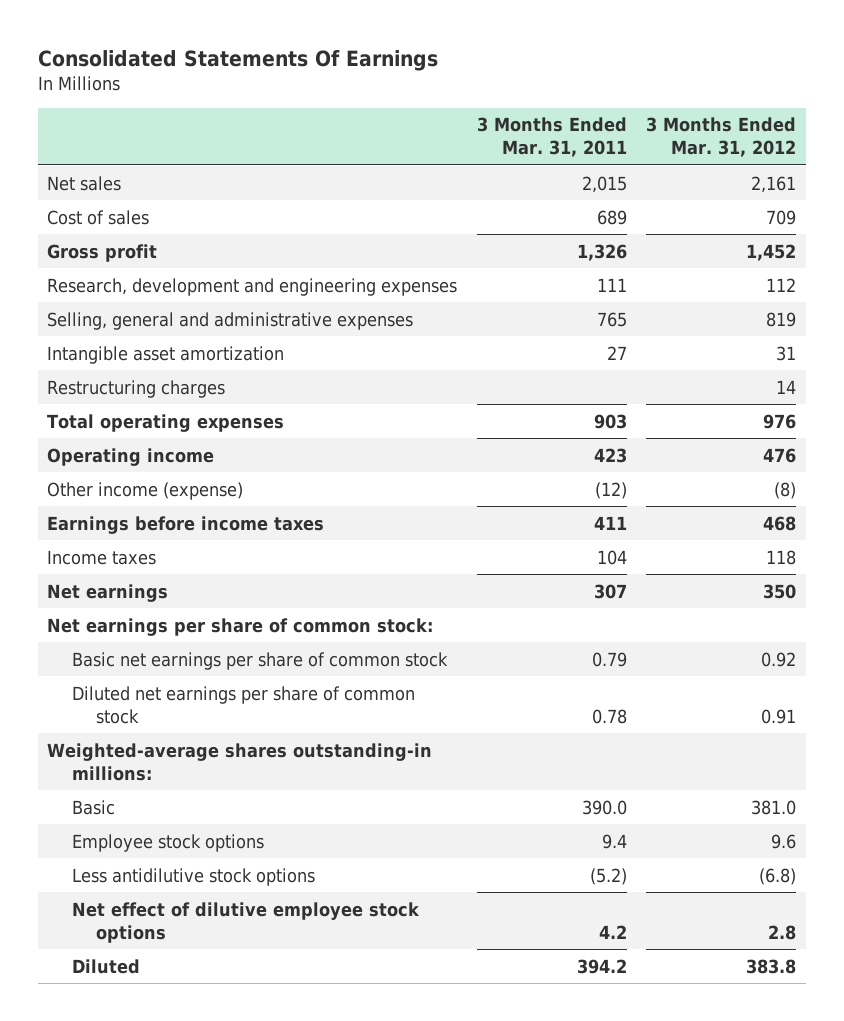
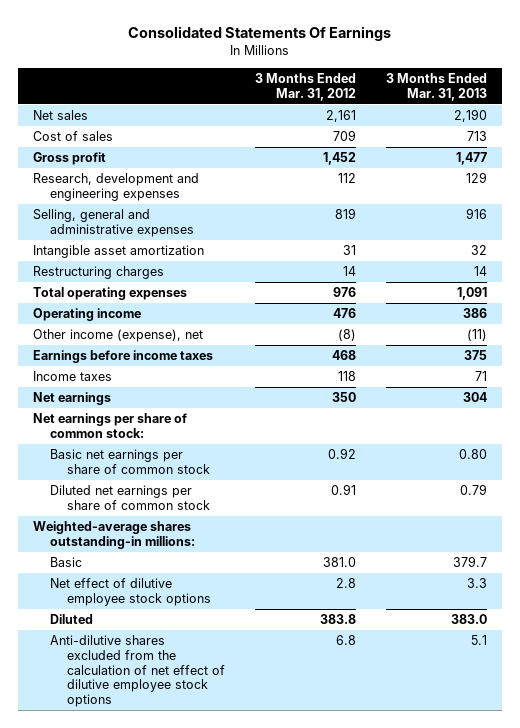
- | 3 Months Ended Mar. 31, 2011 | 3 Months Ended Mar. 31, 2012
+ | 3 Months Ended Mar. 31, 2012 | 3 Months Ended Mar. 31, 2013
- Other income (expense) | (12) | (8)
+ Other income (expense), net | (8) | (11)
- Employee stock options | 9.4 | 9.6
- Less antidilutive stock options | (5.2) | (6.8)
+ Anti-dilutive shares excluded from the calculation of net effect of dilutive employee stock options | 6.8 | 5.1

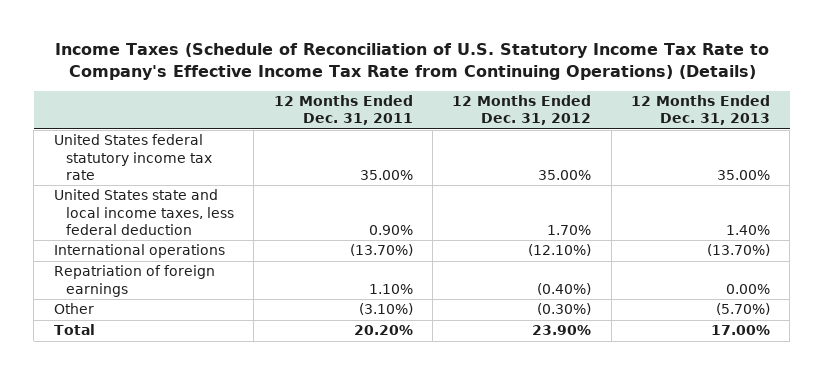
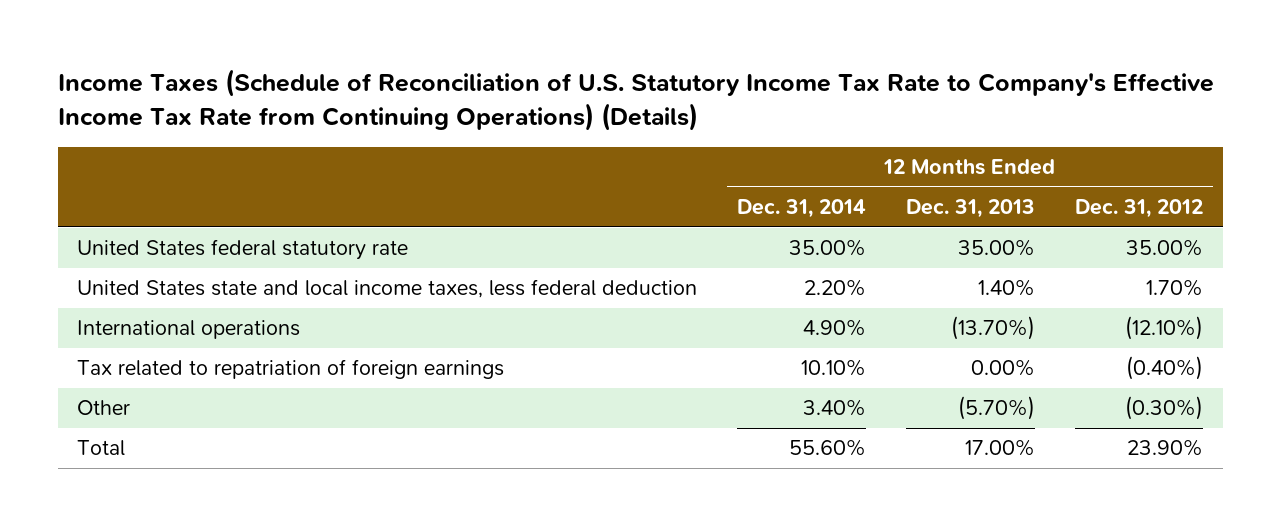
- | 12 Months Ended Dec. 31, 2011 | 12 Months Ended Dec. 31, 2012 | 12 Months Ended Dec. 31, 2013
+ | 12 Months Ended Dec. 31, 2014 | 12 Months Ended Dec. 31, 2013 | 12 Months Ended Dec. 31, 2012
- United States federal statutory income tax rate | 35.00% | 35.00% | 35.00%
+ United States federal statutory rate | 35.00% | 35.00% | 35.00%
- Repatriation of foreign earnings | 1.10% | (0.40%) | 0.00%
+ Tax related to repatriation of foreign earnings | 10.10% | 0.00% | (0.40%)

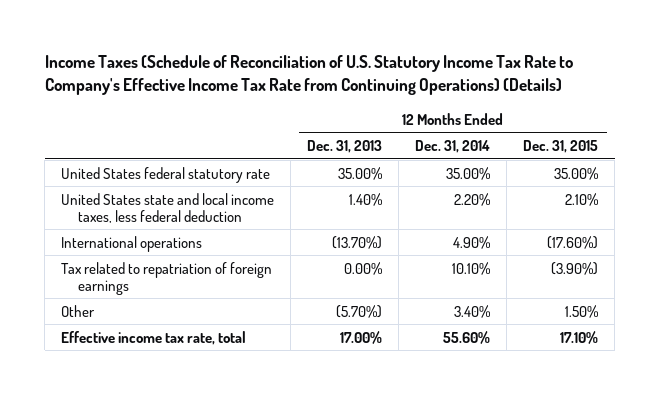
- | 12 Months Ended Dec. 31, 2014 | 12 Months Ended Dec. 31, 2013 | 12 Months Ended Dec. 31, 2012
+ | 12 Months Ended Dec. 31, 2013 | 12 Months Ended Dec. 31, 2014 | 12 Months Ended Dec. 31, 2015
- Total | 55.60% | 17.00% | 23.90%
+ Effective income tax rate, total | 17.00% | 55.60% | 17.10%

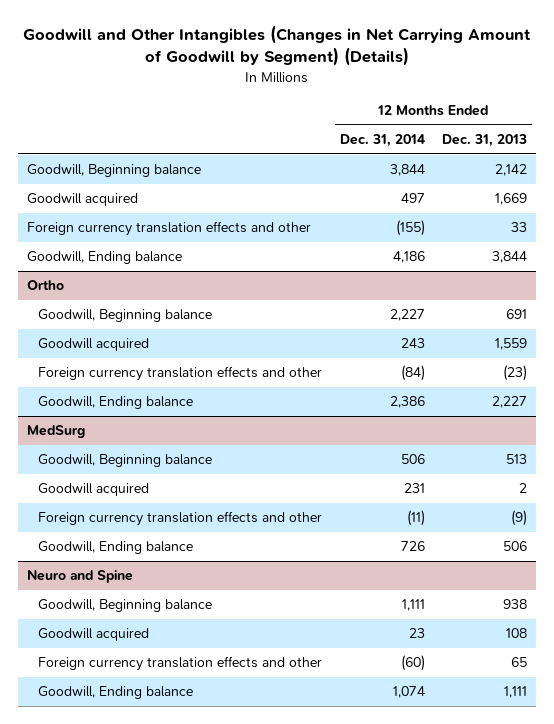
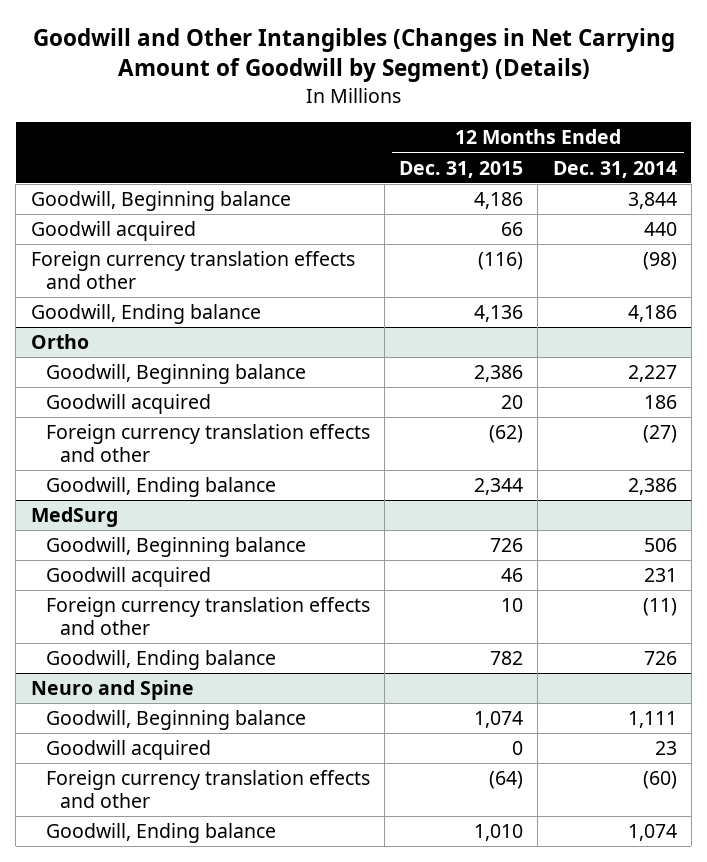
- | 12 Months Ended Dec. 31, 2014 | 12 Months Ended Dec. 31, 2013
+ | 12 Months Ended Dec. 31, 2015 | 12 Months Ended Dec. 31, 2014
- Goodwill acquired | 497 | 1,669
- Foreign currency translation effects and other | (155) | 33
+ Goodwill acquired | 66 | 440
+ Foreign currency translation effects and other | (116) | (98)
@ Ortho
- Goodwill acquired | 243 | 1,559
- Foreign currency translation effects and other | (84) | (23)
+ Goodwill acquired | 20 | 186
+ Foreign currency translation effects and other | (62) | (27)

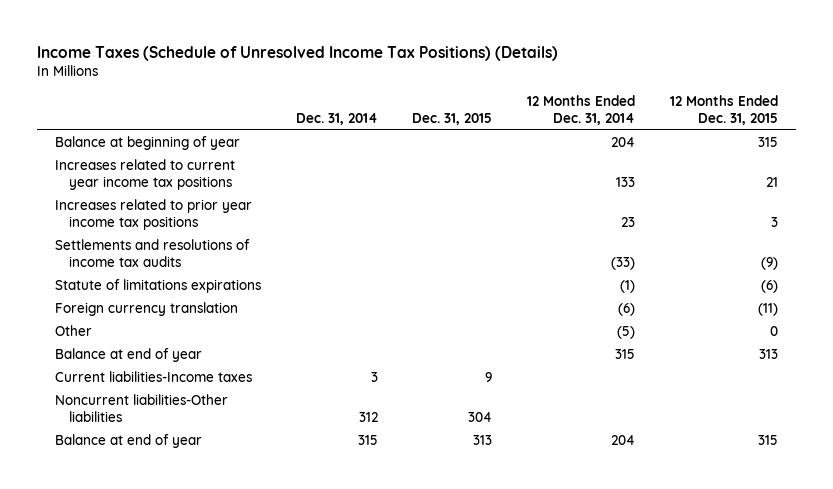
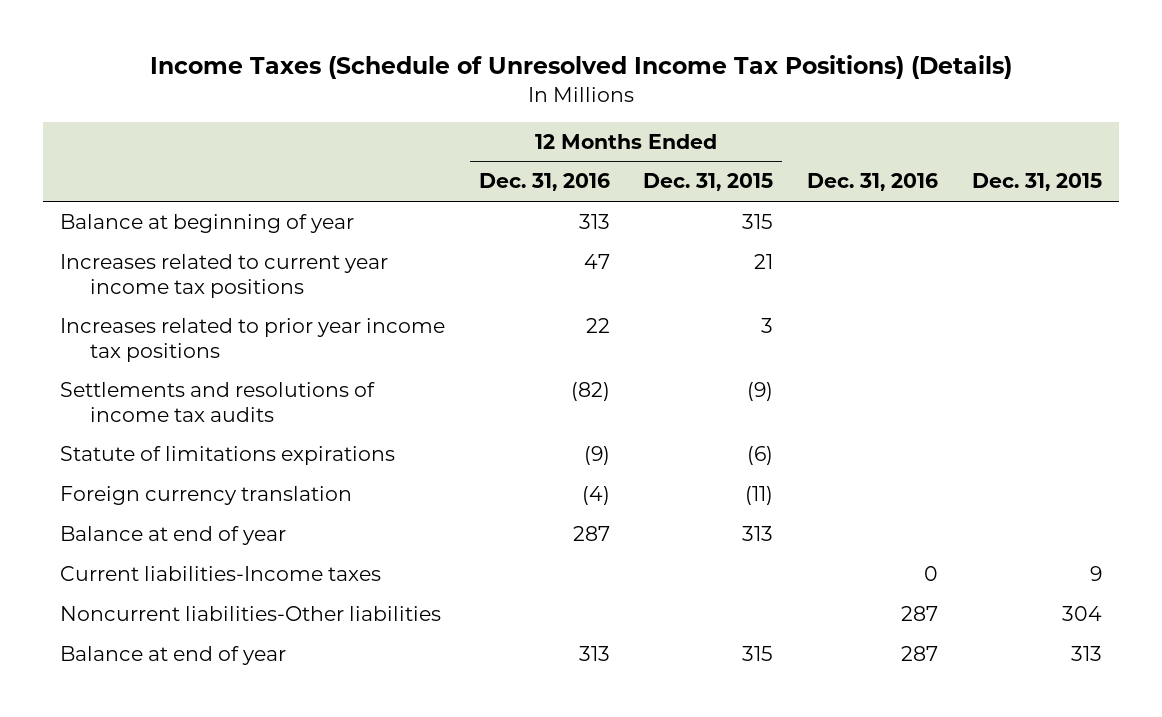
- | Dec. 31, 2014 | Dec. 31, 2015 | 12 Months Ended Dec. 31, 2014 | 12 Months Ended Dec. 31, 2015
+ | 12 Months Ended Dec. 31, 2016 | 12 Months Ended Dec. 31, 2015 | Dec. 31, 2016 | Dec. 31, 2015
- Other | | | (5) | 0

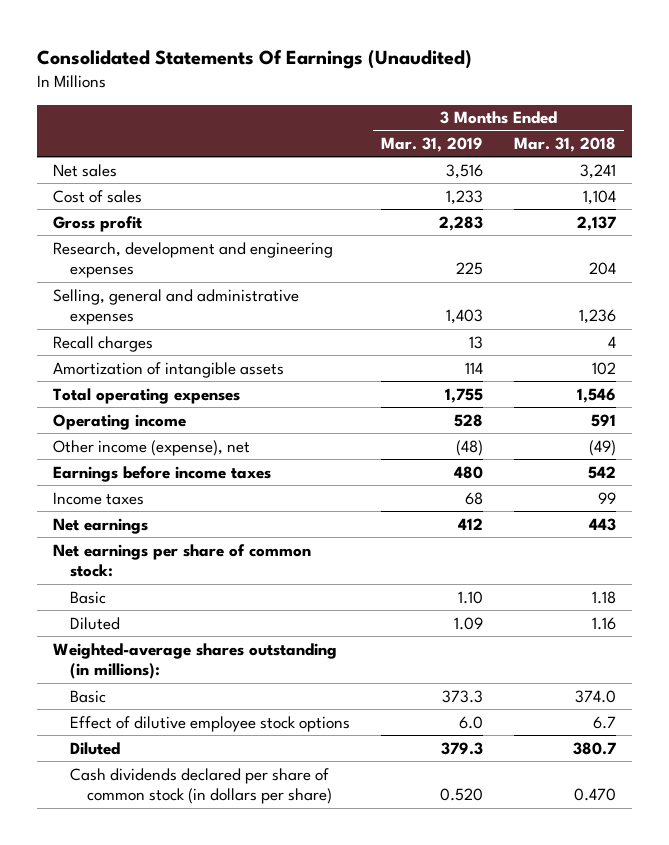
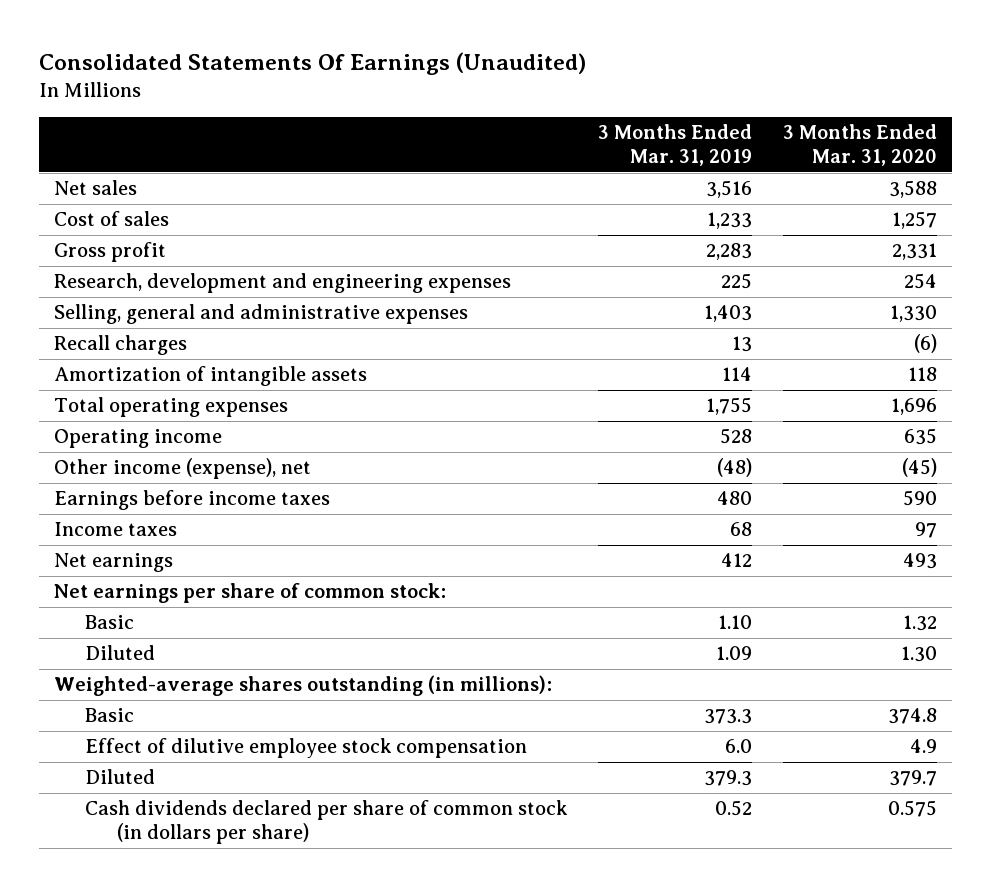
- | 3 Months Ended Mar. 31, 2019 | 3 Months Ended Mar. 31, 2018
+ | 3 Months Ended Mar. 31, 2019 | 3 Months Ended Mar. 31, 2020
- Effect of dilutive employee stock options | 6.0 | 6.7
+ Effect of dilutive employee stock compensation | 6.0 | 4.9
- Cash dividends declared per share of common stock (in dollars per share) | 0.520 | 0.470
+ Cash dividends declared per share of common stock (in dollars per share) | 0.52 | 0.575

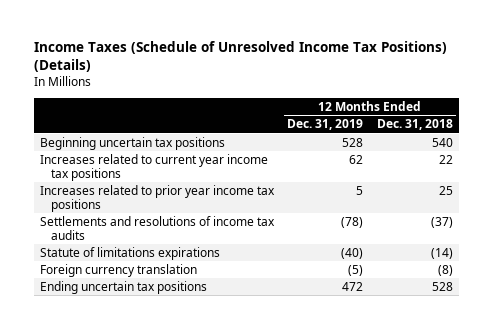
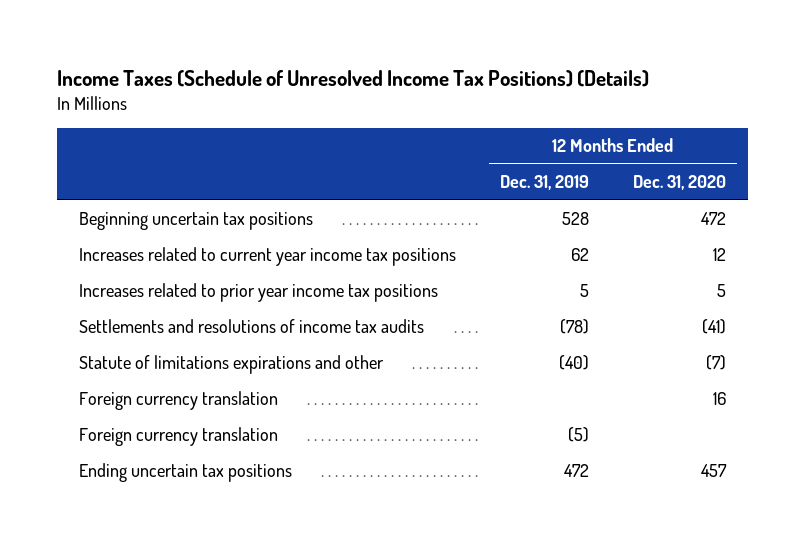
- | 12 Months Ended Dec. 31, 2019 | 12 Months Ended Dec. 31, 2018
+ | 12 Months Ended Dec. 31, 2019 | 12 Months Ended Dec. 31, 2020
- Statute of limitations expirations | (40) | (14)
+ Statute of limitations expirations and other | (40) | (7)
+ Foreign currency translation | | 16

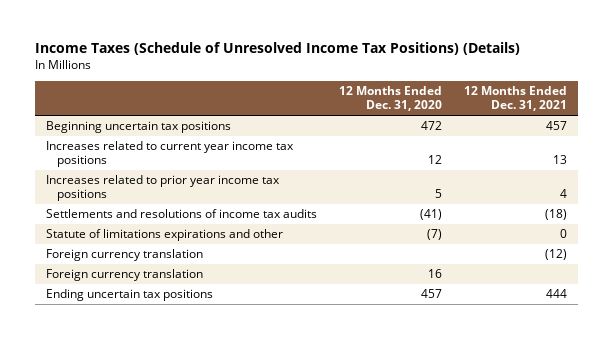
- | 12 Months Ended Dec. 31, 2019 | 12 Months Ended Dec. 31, 2020
+ | 12 Months Ended Dec. 31, 2020 | 12 Months Ended Dec. 31, 2021
moved down: Foreign currency translation | 16 |

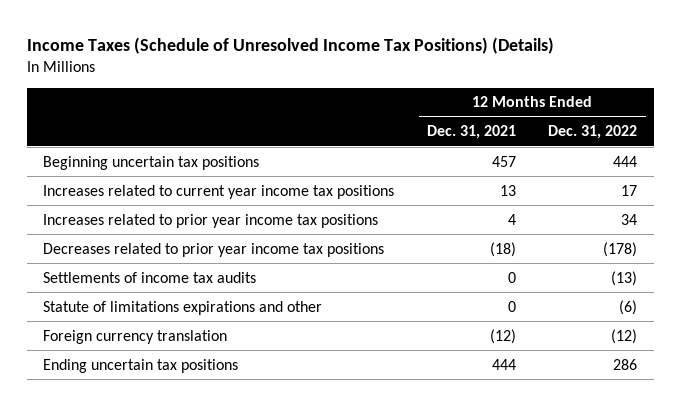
- | 12 Months Ended Dec. 31, 2020 | 12 Months Ended Dec. 31, 2021
+ | 12 Months Ended Dec. 31, 2021 | 12 Months Ended Dec. 31, 2022
- Settlements and resolutions of income tax audits | (41) | (18)
+ Decreases related to prior year income tax positions | (18) | (178)
+ Settlements of income tax audits | 0 | (13)
- Foreign currency translation | 16 |

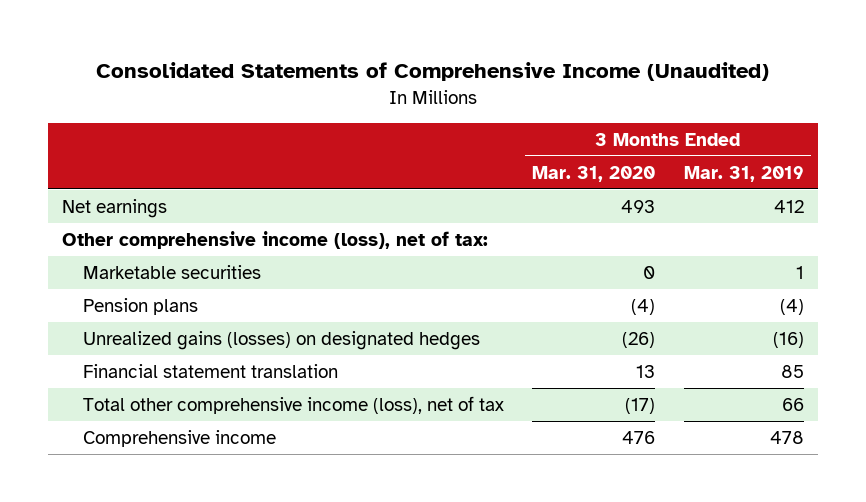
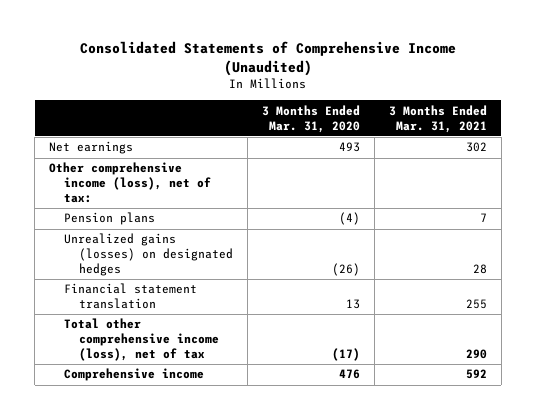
- | 3 Months Ended Mar. 31, 2020 | 3 Months Ended Mar. 31, 2019
+ | 3 Months Ended Mar. 31, 2020 | 3 Months Ended Mar. 31, 2021
- Marketable securities | 0 | 1

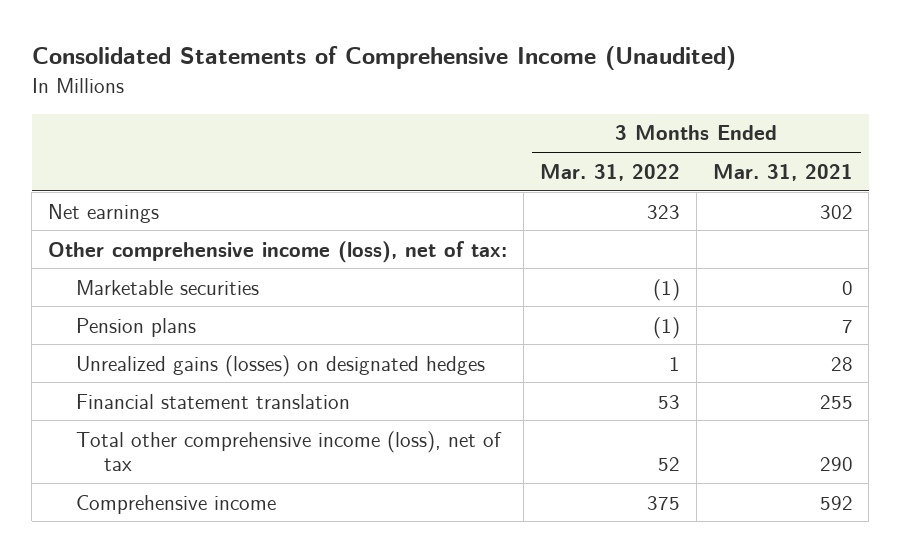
- | 3 Months Ended Mar. 31, 2020 | 3 Months Ended Mar. 31, 2021
+ | 3 Months Ended Mar. 31, 2022 | 3 Months Ended Mar. 31, 2021
+ Marketable securities | (1) | 0

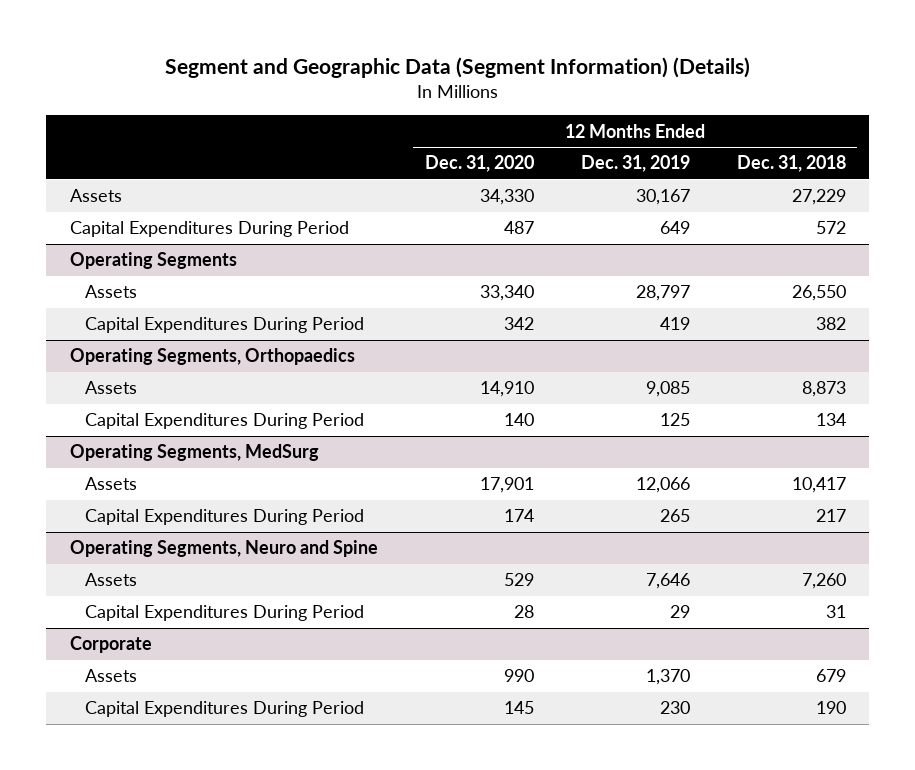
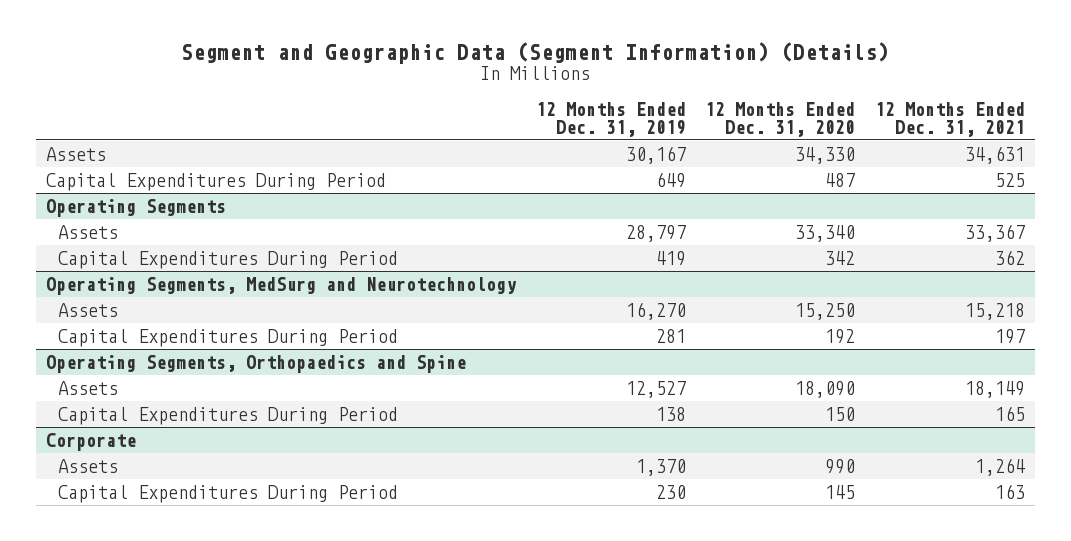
- | 12 Months Ended Dec. 31, 2020 | 12 Months Ended Dec. 31, 2019 | 12 Months Ended Dec. 31, 2018
+ | 12 Months Ended Dec. 31, 2019 | 12 Months Ended Dec. 31, 2020 | 12 Months Ended Dec. 31, 2021
- Operating Segments, Orthopaedics
- Assets | 14,910 | 9,085 | 8,873
- Capital Expenditures During Period | 140 | 125 | 134
- Operating Segments, MedSurg
- Assets | 17,901 | 12,066 | 10,417
- Capital Expenditures During Period | 174 | 265 | 217
- Operating Segments, Neuro and Spine
- Assets | 529 | 7,646 | 7,260
- Capital Expenditures During Period | 28 | 29 | 31
+ Operating Segments, MedSurg and Neurotechnology
+ Assets | 16,270 | 15,250 | 15,218
+ Capital Expenditures During Period | 281 | 192 | 197
+ Operating Segments, Orthopaedics and Spine
+ Assets | 12,527 | 18,090 | 18,149
+ Capital Expenditures During Period | 138 | 150 | 165

